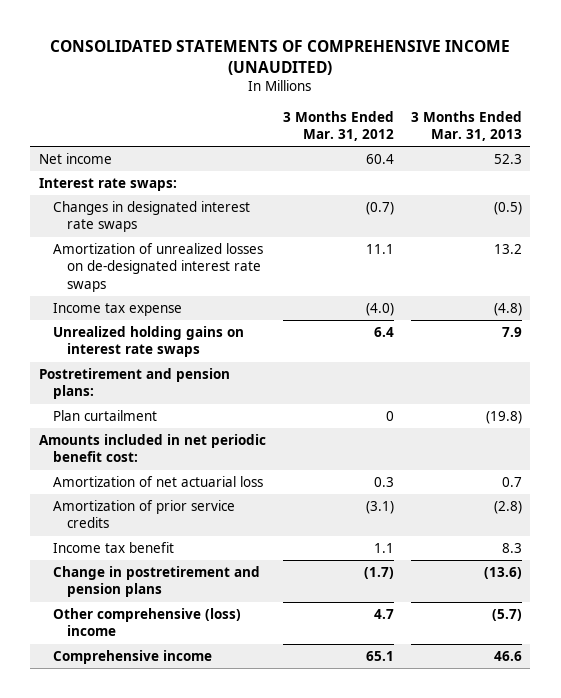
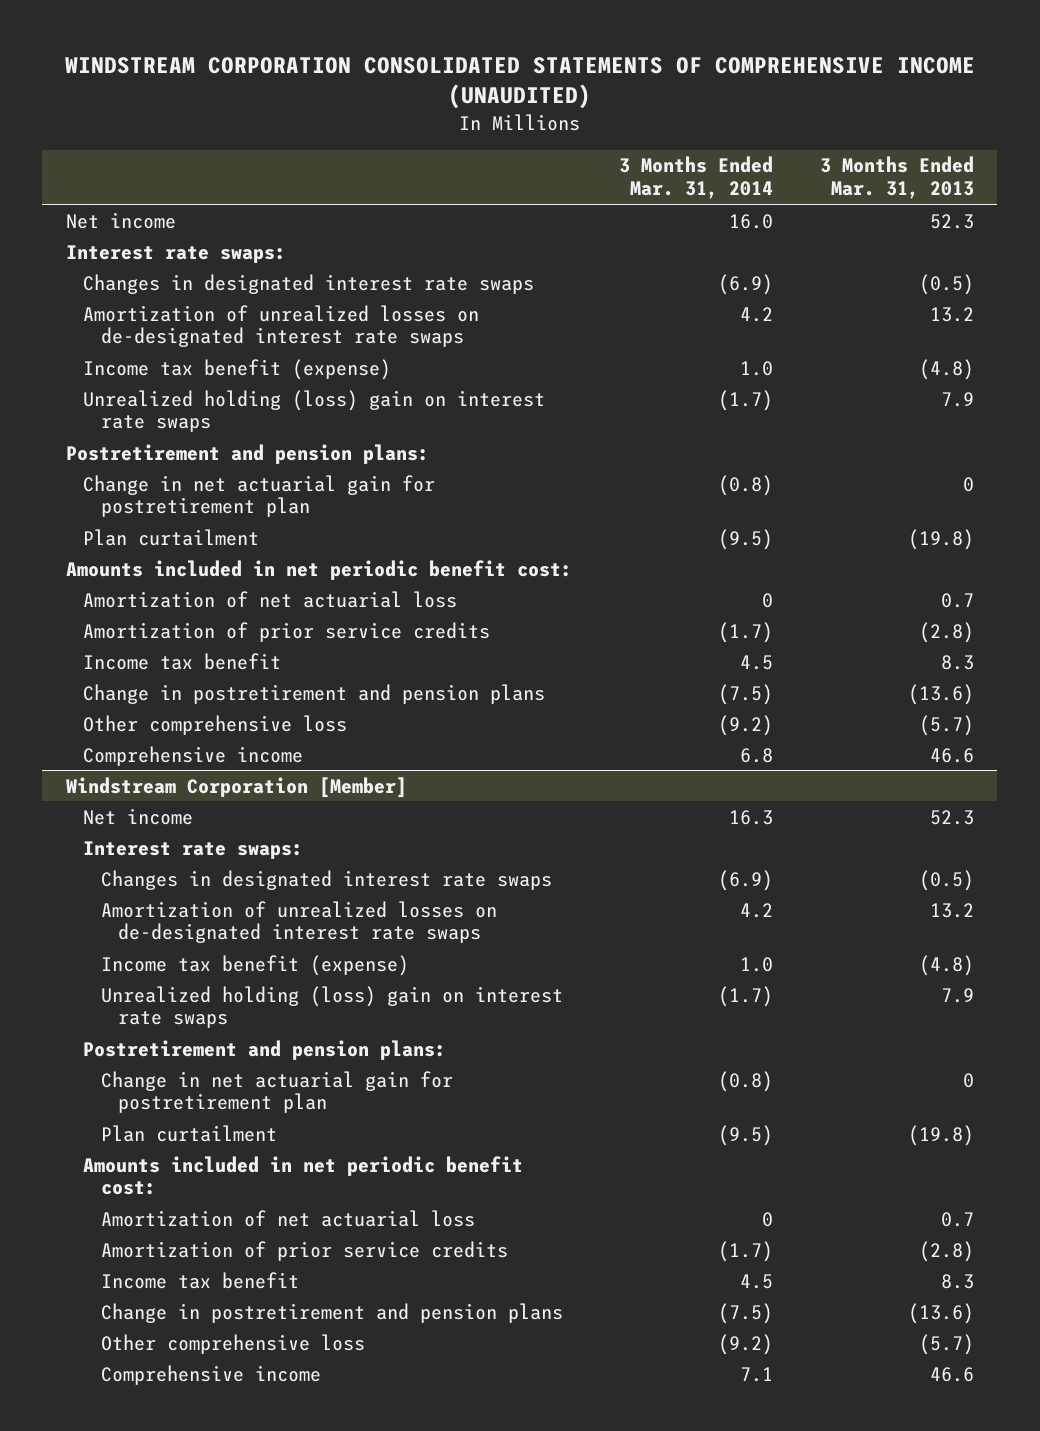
- CONSOLIDATED STATEMENTS OF COMPREHENSIVE INCOME (UNAUDITED)
+ WINDSTREAM CORPORATION CONSOLIDATED STATEMENTS OF COMPREHENSIVE INCOME (UNAUDITED)
- | 3 Months Ended Mar. 31, 2012 | 3 Months Ended Mar. 31, 2013
+ | 3 Months Ended Mar. 31, 2014 | 3 Months Ended Mar. 31, 2013
- Income tax expense | (4.0) | (4.8)
- Unrealized holding gains on interest rate swaps | 6.4 | 7.9
+ Income tax benefit (expense) | 1.0 | (4.8)
+ Unrealized holding (loss) gain on interest rate swaps | (1.7) | 7.9
+ Change in net actuarial gain for postretirement plan | (0.8) | 0
- Other comprehensive (loss) income | 4.7 | (5.7)
+ Other comprehensive loss | (9.2) | (5.7)
+ Windstream Corporation [Member]
+ Net income | 16.3 | 52.3
+ Interest rate swaps:
+ Changes in designated interest rate swaps | (6.9) | (0.5)
+ Amortization of unrealized losses on de-designated interest rate swaps | 4.2 | 13.2
+ Income tax benefit (expense) | 1.0 | (4.8)
+ Unrealized holding (loss) gain on interest rate swaps | (1.7) | 7.9
+ Postretirement and pension plans:
+ Change in net actuarial gain for postretirement plan | (0.8) | 0
+ Plan curtailment | (9.5) | (19.8)
+ Amounts included in net periodic benefit cost:
+ Amortization of net actuarial loss | 0 | 0.7
+ Amortization of prior service credits | (1.7) | (2.8)
+ Income tax benefit | 4.5 | 8.3
+ Change in postretirement and pension plans | (7.5) | (13.6)
+ Other comprehensive loss | (9.2) | (5.7)
+ Comprehensive income | 7.1 | 46.6

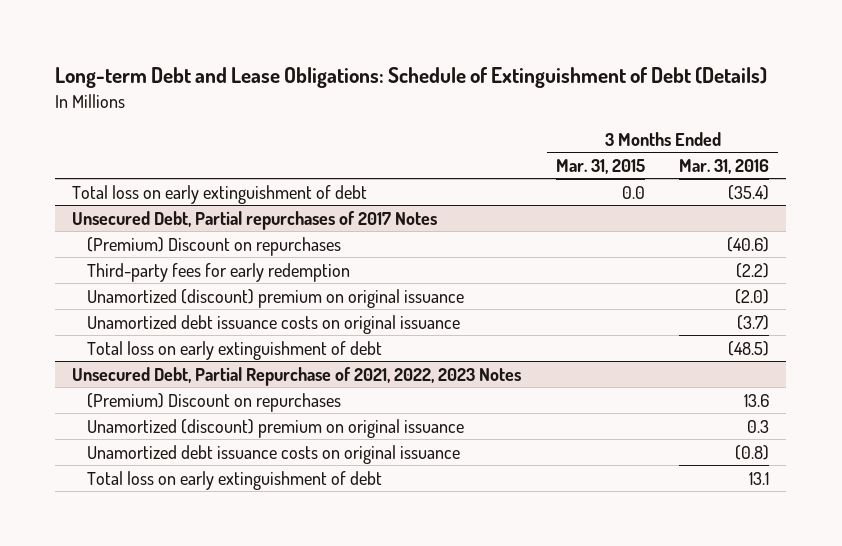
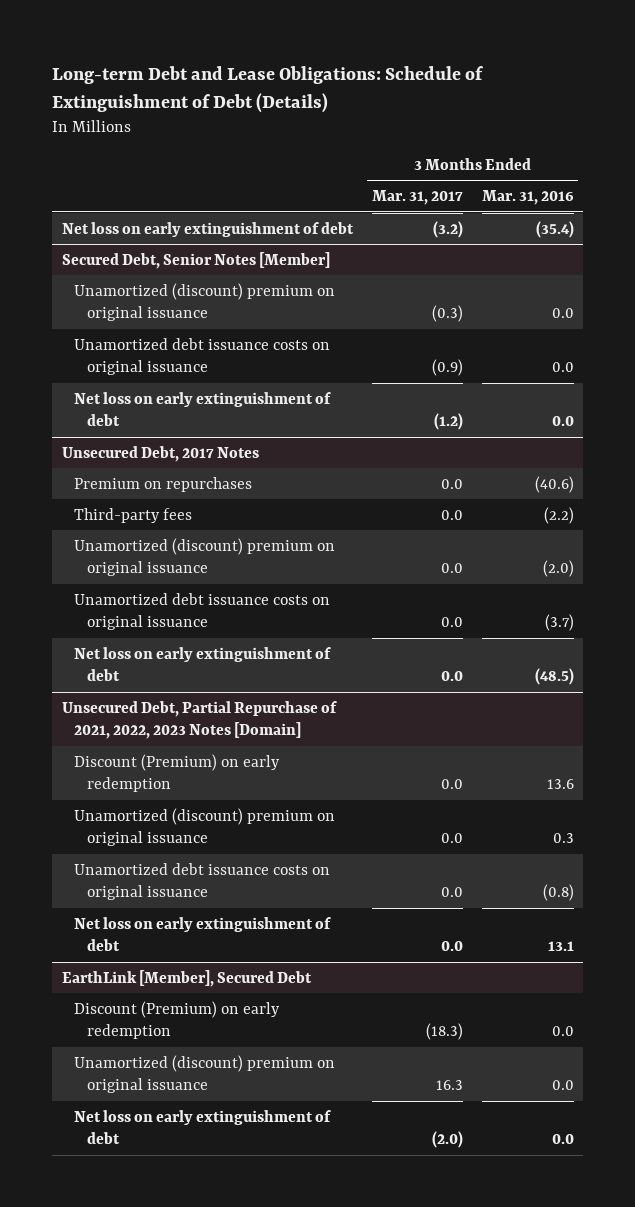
- | 3 Months Ended Mar. 31, 2015 | 3 Months Ended Mar. 31, 2016
+ | 3 Months Ended Mar. 31, 2017 | 3 Months Ended Mar. 31, 2016
- Total loss on early extinguishment of debt | 0.0 | (35.4)
- Unsecured Debt, Partial repurchases of 2017 Notes
- (Premium) Discount on repurchases | | (40.6)
- Third-party fees for early redemption | | (2.2)
+ Net loss on early extinguishment of debt | (3.2) | (35.4)
+ Secured Debt, Senior Notes [Member]
+ Unamortized (discount) premium on original issuance | (0.3) | 0.0
+ Unamortized debt issuance costs on original issuance | (0.9) | 0.0
+ Net loss on early extinguishment of debt | (1.2) | 0.0
+ Unsecured Debt, 2017 Notes
+ Premium on repurchases | 0.0 | (40.6)
+ Third-party fees | 0.0 | (2.2)
- Total loss on early extinguishment of debt | | (48.5)
- Unsecured Debt, Partial Repurchase of 2021, 2022, 2023 Notes
- (Premium) Discount on repurchases | | 13.6
+ Net loss on early extinguishment of debt | 0.0 | (48.5)
+ Unsecured Debt, Partial Repurchase of 2021, 2022, 2023 Notes [Domain]
+ Discount (Premium) on early redemption | 0.0 | 13.6
- Total loss on early extinguishment of debt | | 13.1
+ Net loss on early extinguishment of debt | 0.0 | 13.1
+ EarthLink [Member], Secured Debt
+ Discount (Premium) on early redemption | (18.3) | 0.0
+ Unamortized (discount) premium on original issuance | 16.3 | 0.0
+ Net loss on early extinguishment of debt | (2.0) | 0.0

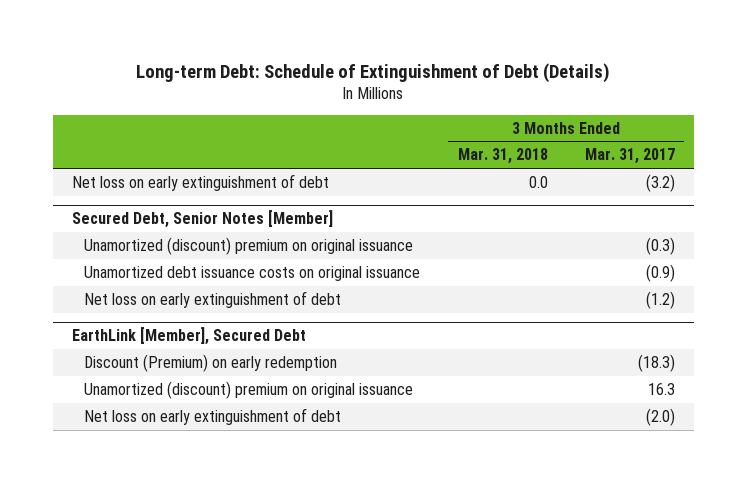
- Long-term Debt and Lease Obligations: Schedule of Extinguishment of Debt (Details)
+ Long-term Debt: Schedule of Extinguishment of Debt (Details)
- | 3 Months Ended Mar. 31, 2017 | 3 Months Ended Mar. 31, 2016
+ | 3 Months Ended Mar. 31, 2018 | 3 Months Ended Mar. 31, 2017
- Unsecured Debt, 2017 Notes
- Premium on repurchases | 0.0 | (40.6)
- Third-party fees | 0.0 | (2.2)
- Unamortized (discount) premium on original issuance | 0.0 | (2.0)
- Unamortized debt issuance costs on original issuance | 0.0 | (3.7)
- Net loss on early extinguishment of debt | 0.0 | (48.5)
- Unsecured Debt, Partial Repurchase of 2021, 2022, 2023 Notes [Domain]
- Discount (Premium) on early redemption | 0.0 | 13.6
- Unamortized (discount) premium on original issuance | 0.0 | 0.3
- Unamortized debt issuance costs on original issuance | 0.0 | (0.8)
- Net loss on early extinguishment of debt | 0.0 | 13.1

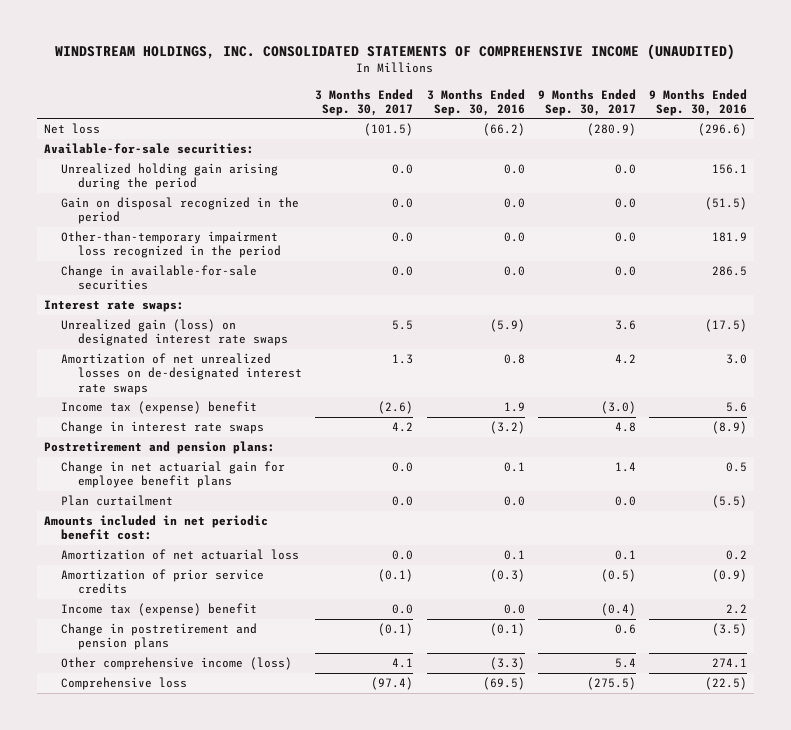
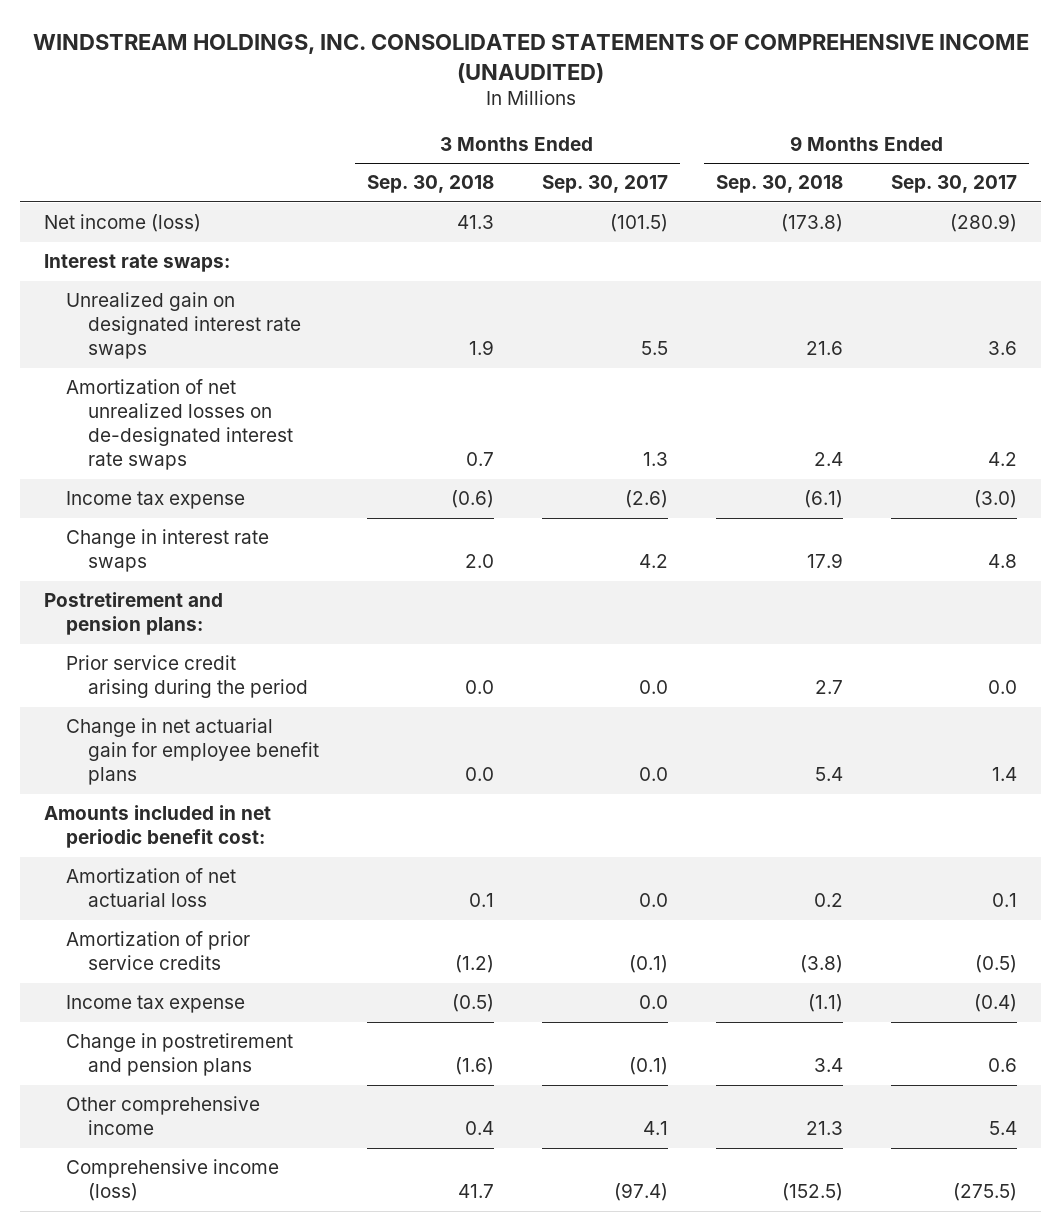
- | 3 Months Ended Sep. 30, 2017 | 3 Months Ended Sep. 30, 2016 | 9 Months Ended Sep. 30, 2017 | 9 Months Ended Sep. 30, 2016
+ | 3 Months Ended Sep. 30, 2018 | 3 Months Ended Sep. 30, 2017 | 9 Months Ended Sep. 30, 2018 | 9 Months Ended Sep. 30, 2017
- Net loss | (101.5) | (66.2) | (280.9) | (296.6)
- Available-for-sale securities:
- Unrealized holding gain arising during the period | 0.0 | 0.0 | 0.0 | 156.1
- Gain on disposal recognized in the period | 0.0 | 0.0 | 0.0 | (51.5)
- Other-than-temporary impairment loss recognized in the period | 0.0 | 0.0 | 0.0 | 181.9
- Change in available-for-sale securities | 0.0 | 0.0 | 0.0 | 286.5
+ Net income (loss) | 41.3 | (101.5) | (173.8) | (280.9)
- Unrealized gain (loss) on designated interest rate swaps | 5.5 | (5.9) | 3.6 | (17.5)
+ Unrealized gain on designated interest rate swaps | 1.9 | 5.5 | 21.6 | 3.6
- Income tax (expense) benefit | (2.6) | 1.9 | (3.0) | 5.6
+ Income tax expense | (0.6) | (2.6) | (6.1) | (3.0)
+ Prior service credit arising during the period | 0.0 | 0.0 | 2.7 | 0.0
- Plan curtailment | 0.0 | 0.0 | 0.0 | (5.5)
- Income tax (expense) benefit | 0.0 | 0.0 | (0.4) | 2.2
+ Income tax expense | (0.5) | 0.0 | (1.1) | (0.4)
- Other comprehensive income (loss) | 4.1 | (3.3) | 5.4 | 274.1
- Comprehensive loss | (97.4) | (69.5) | (275.5) | (22.5)
+ Other comprehensive income | 0.4 | 4.1 | 21.3 | 5.4
+ Comprehensive income (loss) | 41.7 | (97.4) | (152.5) | (275.5)

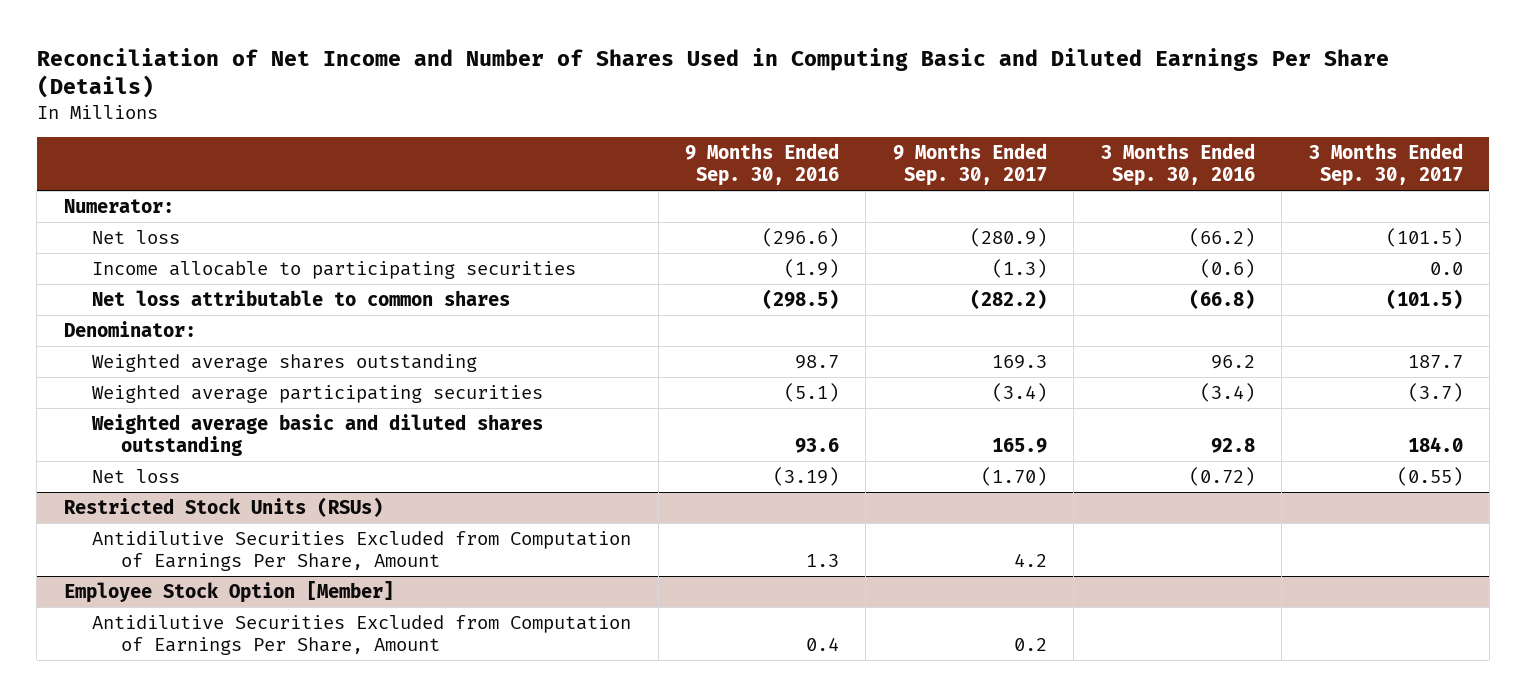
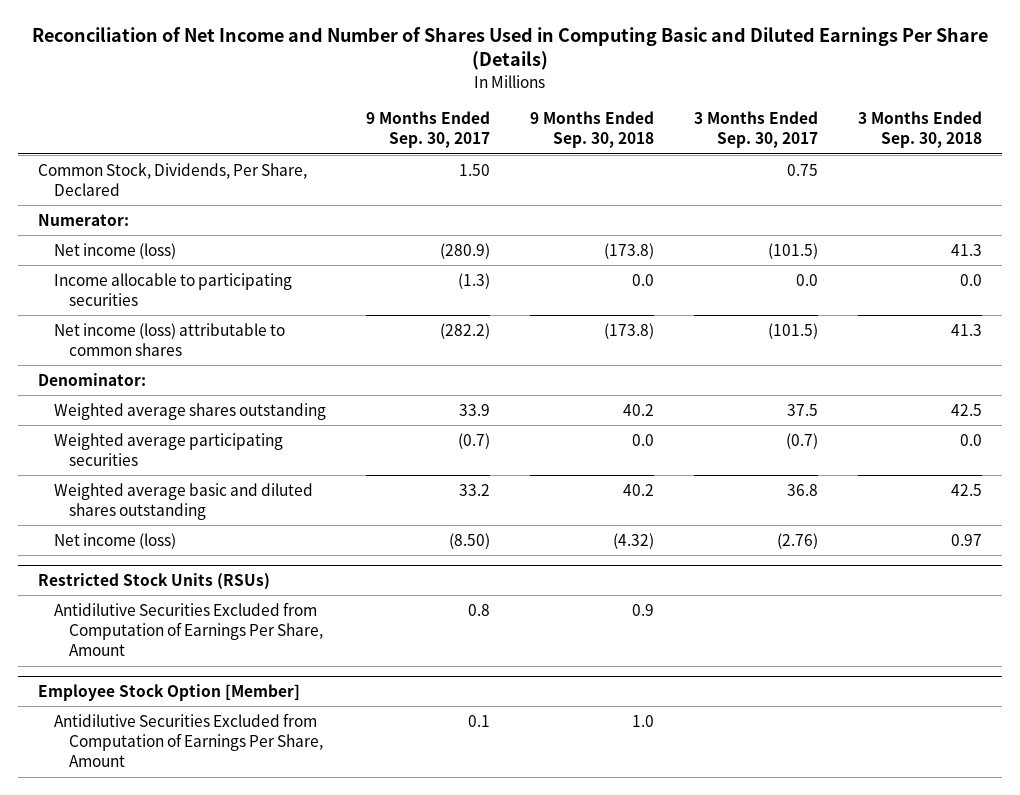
- | 9 Months Ended Sep. 30, 2016 | 9 Months Ended Sep. 30, 2017 | 3 Months Ended Sep. 30, 2016 | 3 Months Ended Sep. 30, 2017
+ | 9 Months Ended Sep. 30, 2017 | 9 Months Ended Sep. 30, 2018 | 3 Months Ended Sep. 30, 2017 | 3 Months Ended Sep. 30, 2018
+ Common Stock, Dividends, Per Share, Declared | 1.50 | | 0.75 |
- Net loss | (296.6) | (280.9) | (66.2) | (101.5)
+ Net income (loss) | (280.9) | (173.8) | (101.5) | 41.3
- Net loss attributable to common shares | (298.5) | (282.2) | (66.8) | (101.5)
+ Net income (loss) attributable to common shares | (282.2) | (173.8) | (101.5) | 41.3
- Weighted average shares outstanding | 98.7 | 169.3 | 96.2 | 187.7
- Weighted average participating securities | (5.1) | (3.4) | (3.4) | (3.7)
- Weighted average basic and diluted shares outstanding | 93.6 | 165.9 | 92.8 | 184.0
- Net loss | (3.19) | (1.70) | (0.72) | (0.55)
+ Weighted average shares outstanding | 33.9 | 40.2 | 37.5 | 42.5
+ Weighted average participating securities | (0.7) | 0.0 | (0.7) | 0.0
+ Weighted average basic and diluted shares outstanding | 33.2 | 40.2 | 36.8 | 42.5
+ Net income (loss) | (8.50) | (4.32) | (2.76) | 0.97
@ Restricted Stock Units (RSUs)
- Antidilutive Securities Excluded from Computation of Earnings Per Share, Amount | 1.3 | 4.2 | |
+ Antidilutive Securities Excluded from Computation of Earnings Per Share, Amount | 0.8 | 0.9 | |
@ Employee Stock Option [Member]
- Antidilutive Securities Excluded from Computation of Earnings Per Share, Amount | 0.4 | 0.2 | |
+ Antidilutive Securities Excluded from Computation of Earnings Per Share, Amount | 0.1 | 1.0 | |

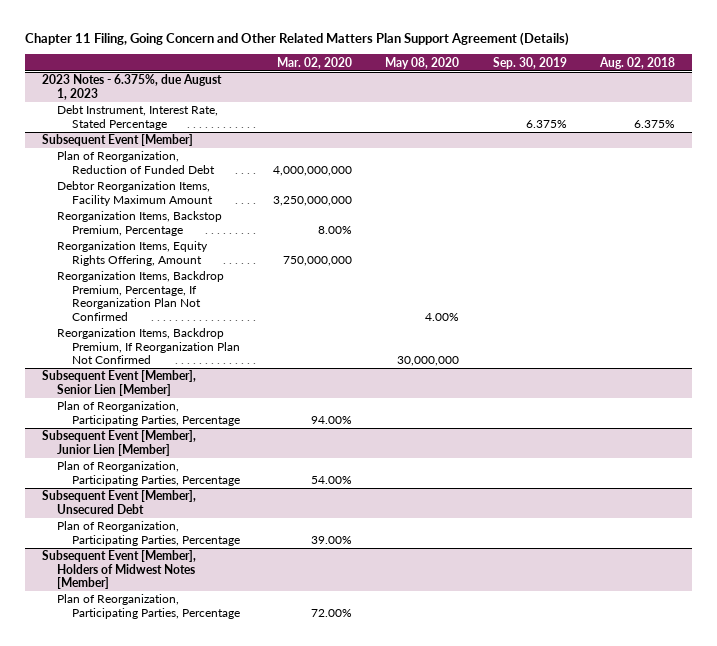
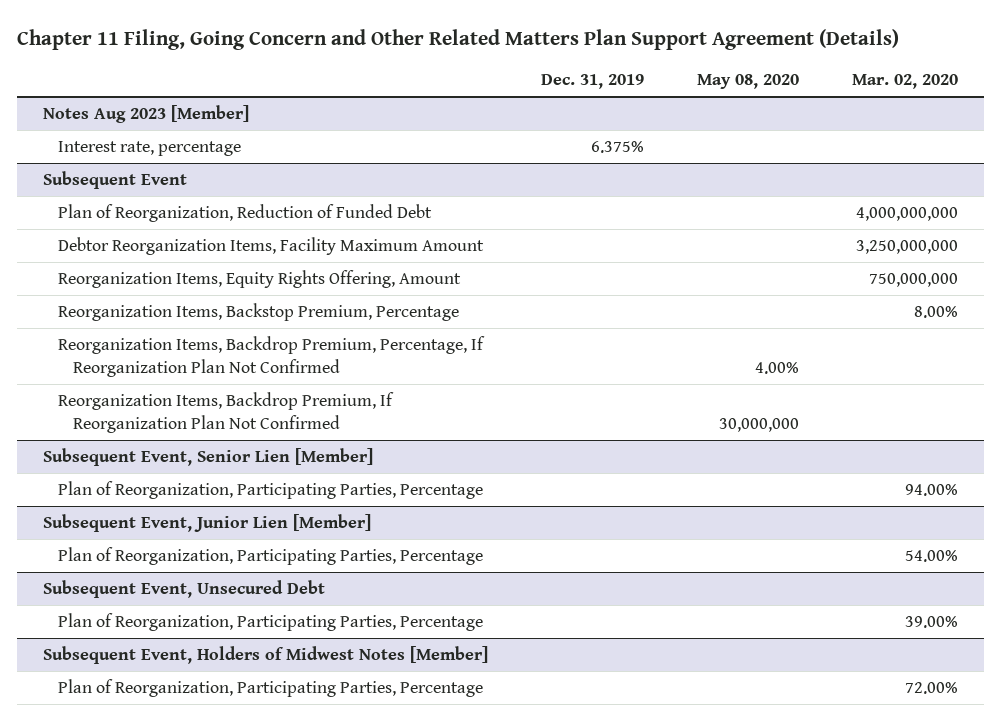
- | Mar. 02, 2020 | May 08, 2020 | Sep. 30, 2019 | Aug. 02, 2018
+ | Dec. 31, 2019 | May 08, 2020 | Mar. 02, 2020
- 2023 Notes - 6.375%, due August 1, 2023
- Debt Instrument, Interest Rate, Stated Percentage | | | 6.375% | 6.375%
- Subsequent Event [Member]
+ Notes Aug 2023 [Member]
+ Interest rate, percentage | 6.375% | |
+ Subsequent Event
- Reorganization Items, Backstop Premium, Percentage | 8.00% | | |
+ Reorganization Items, Backstop Premium, Percentage | | | 8.00%
- Subsequent Event [Member], Senior Lien [Member]
+ Subsequent Event, Senior Lien [Member]
- Subsequent Event [Member], Junior Lien [Member]
+ Subsequent Event, Junior Lien [Member]
- Subsequent Event [Member], Unsecured Debt
+ Subsequent Event, Unsecured Debt
- Subsequent Event [Member], Holders of Midwest Notes [Member]
+ Subsequent Event, Holders of Midwest Notes [Member]

